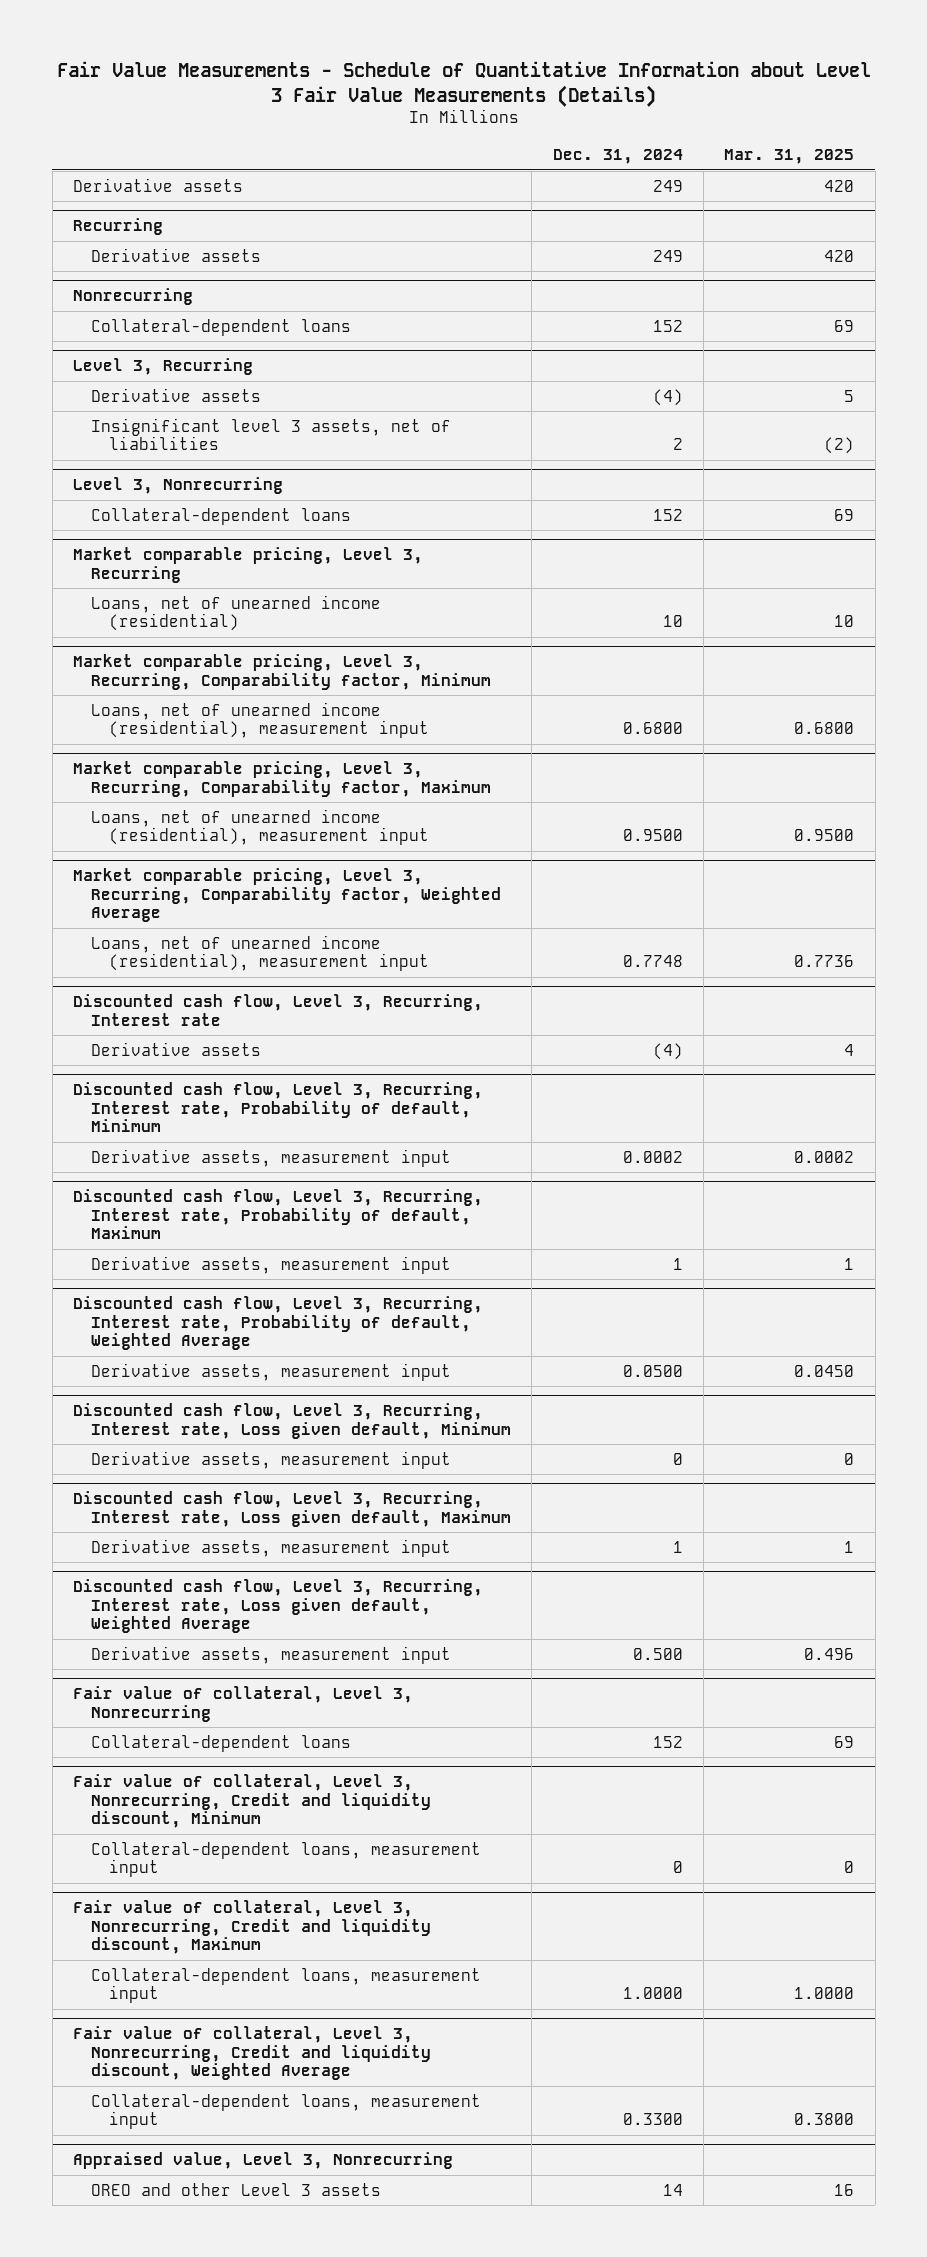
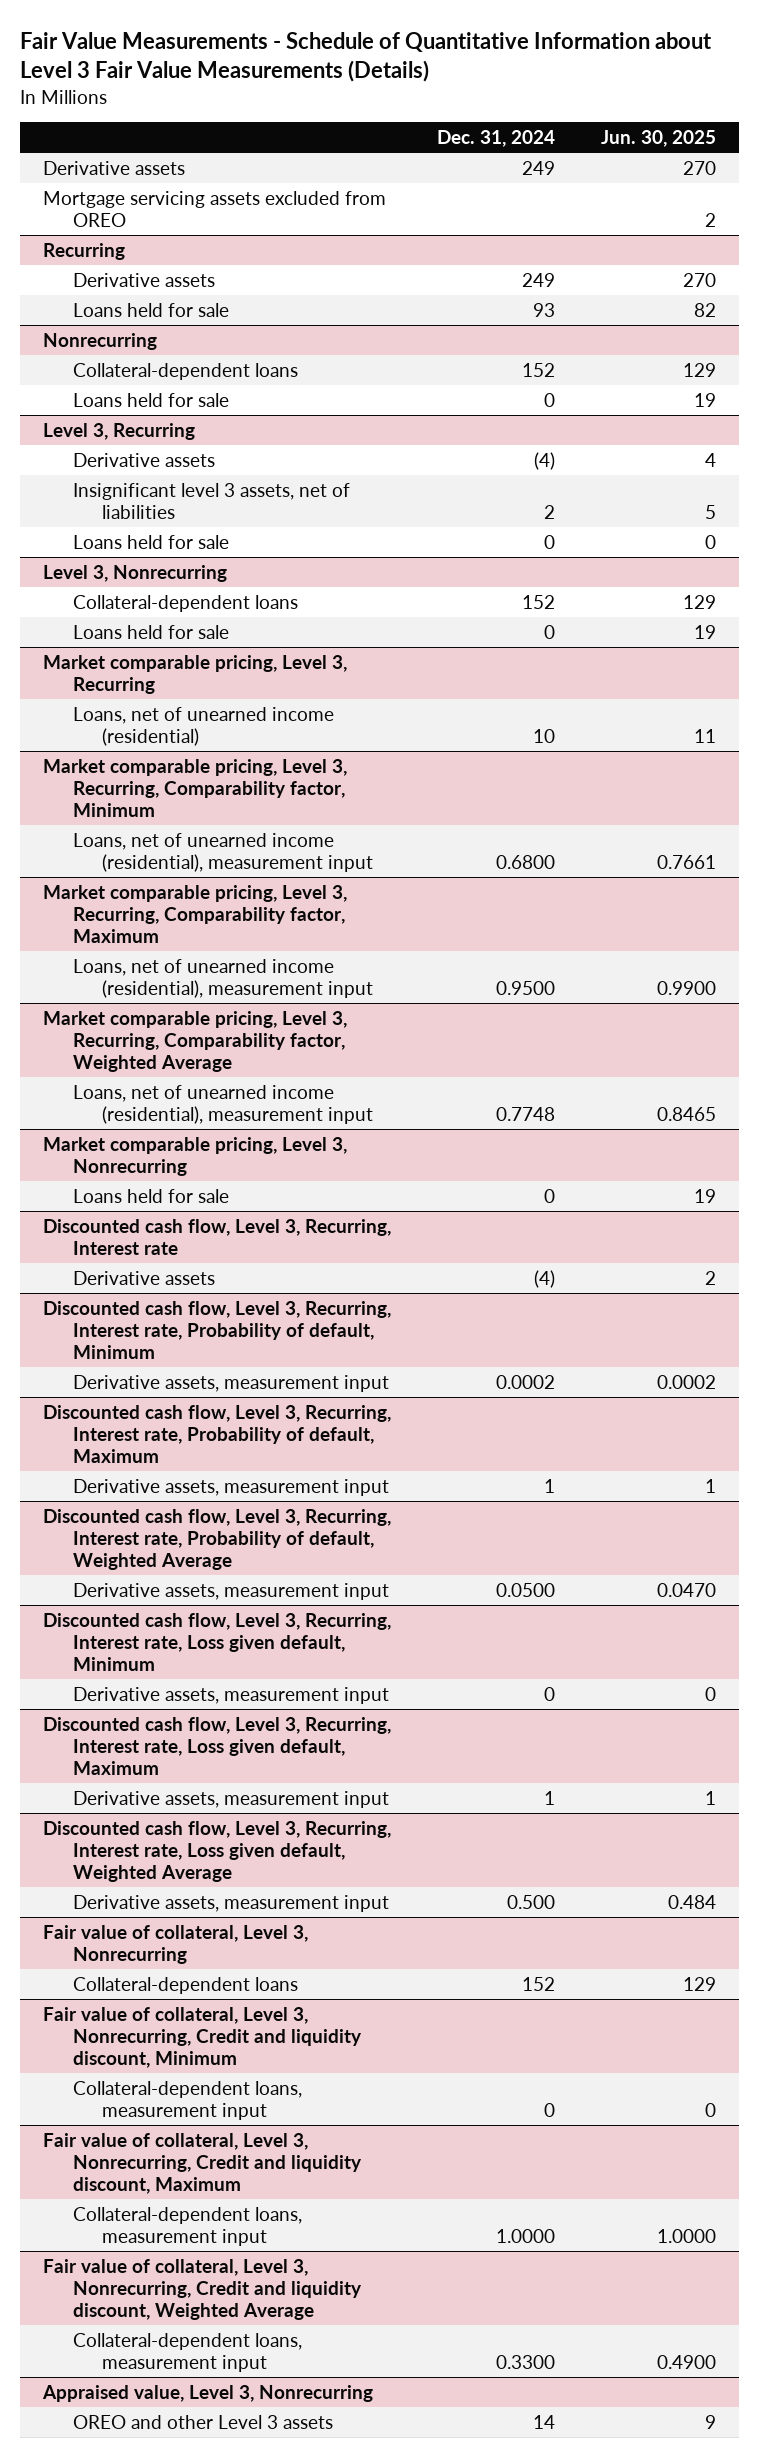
- | Dec. 31, 2024 | Mar. 31, 2025
+ | Dec. 31, 2024 | Jun. 30, 2025
+ Mortgage servicing assets excluded from OREO | | 2
@ Recurring
+ Loans held for sale | 93 | 82
@ Nonrecurring
+ Loans held for sale | 0 | 19
@ Level 3, Recurring
+ Loans held for sale | 0 | 0
@ Level 3, Nonrecurring
+ Loans held for sale | 0 | 19
+ Market comparable pricing, Level 3, Nonrecurring
+ Loans held for sale | 0 | 19

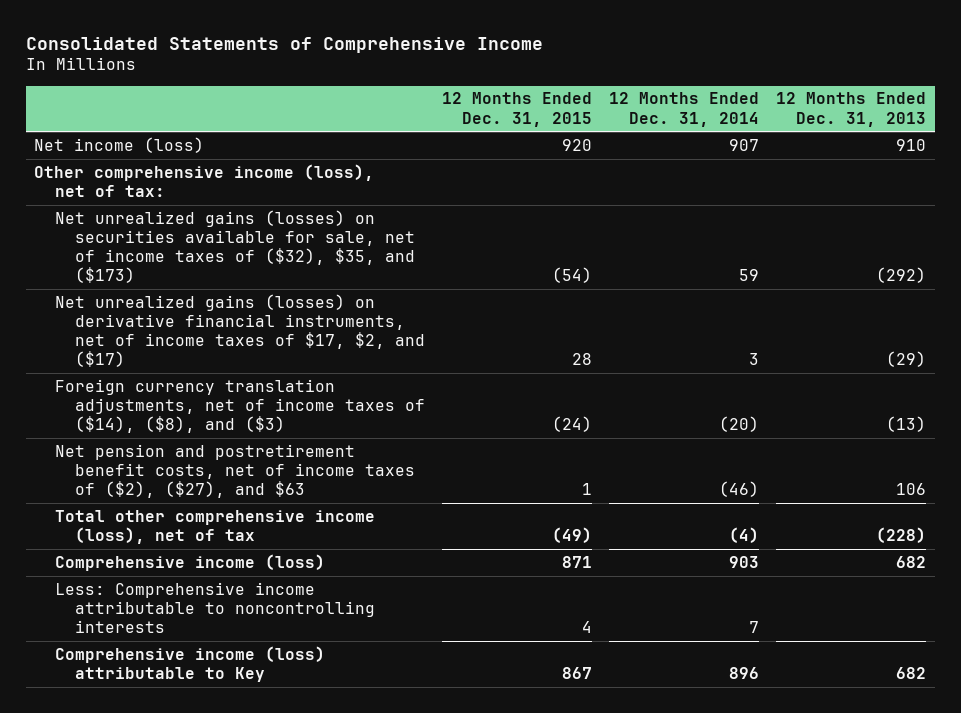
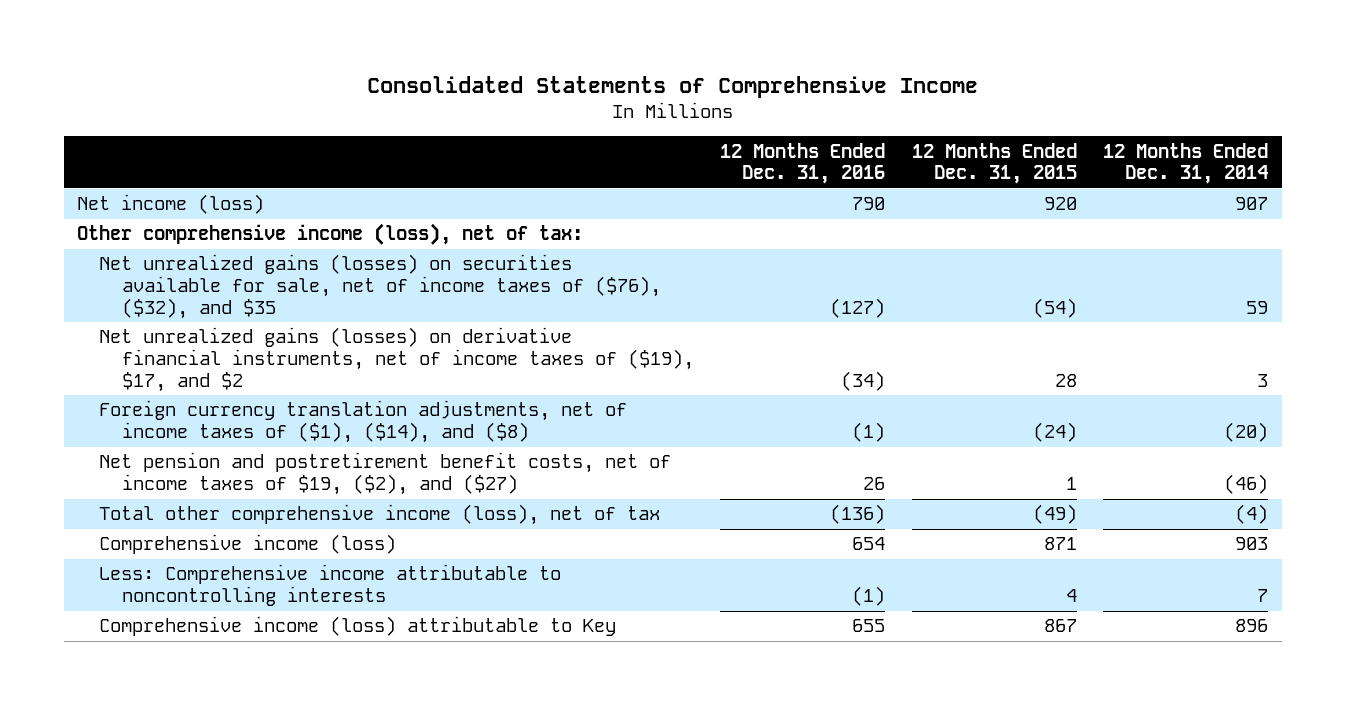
- | 12 Months Ended Dec. 31, 2015 | 12 Months Ended Dec. 31, 2014 | 12 Months Ended Dec. 31, 2013
+ | 12 Months Ended Dec. 31, 2016 | 12 Months Ended Dec. 31, 2015 | 12 Months Ended Dec. 31, 2014
- Net unrealized gains (losses) on securities available for sale, net of income taxes of ($32), $35, and ($173) | (54) | 59 | (292)
- Net unrealized gains (losses) on derivative financial instruments, net of income taxes of $17, $2, and ($17) | 28 | 3 | (29)
- Foreign currency translation adjustments, net of income taxes of ($14), ($8), and ($3) | (24) | (20) | (13)
- Net pension and postretirement benefit costs, net of income taxes of ($2), ($27), and $63 | 1 | (46) | 106
+ Net unrealized gains (losses) on securities available for sale, net of income taxes of ($76), ($32), and $35 | (127) | (54) | 59
+ Net unrealized gains (losses) on derivative financial instruments, net of income taxes of ($19), $17, and $2 | (34) | 28 | 3
+ Foreign currency translation adjustments, net of income taxes of ($1), ($14), and ($8) | (1) | (24) | (20)
+ Net pension and postretirement benefit costs, net of income taxes of $19, ($2), and ($27) | 26 | 1 | (46)

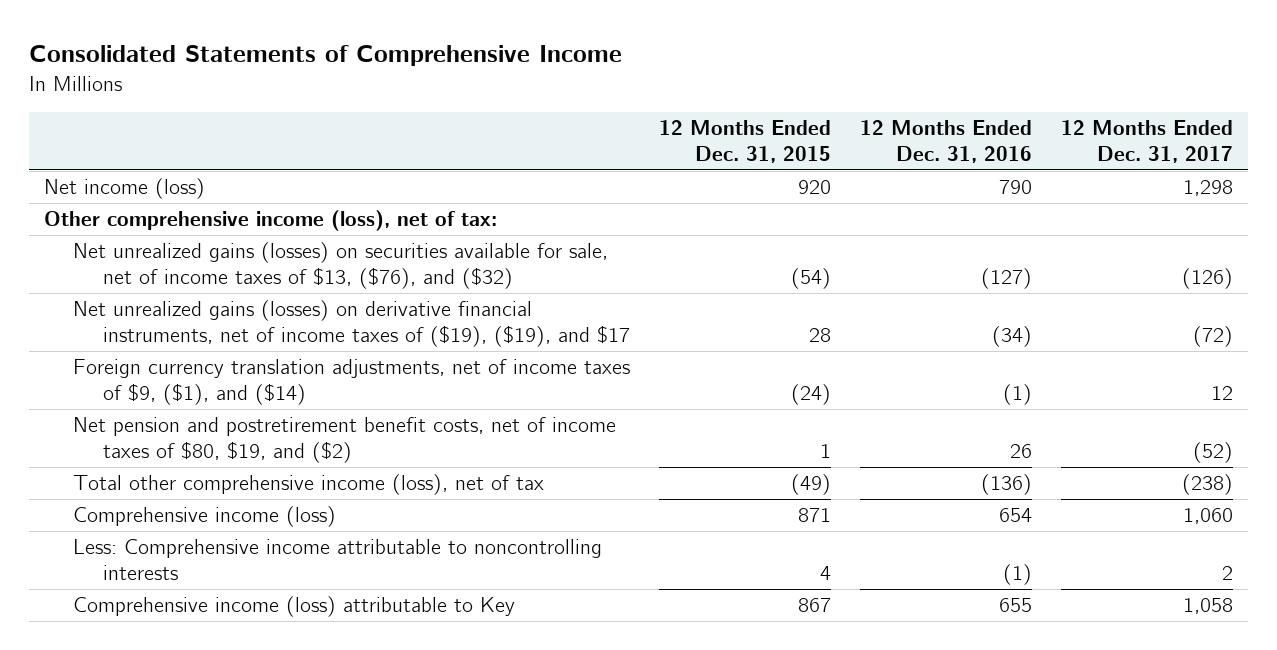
- | 12 Months Ended Dec. 31, 2016 | 12 Months Ended Dec. 31, 2015 | 12 Months Ended Dec. 31, 2014
+ | 12 Months Ended Dec. 31, 2015 | 12 Months Ended Dec. 31, 2016 | 12 Months Ended Dec. 31, 2017
- Net unrealized gains (losses) on securities available for sale, net of income taxes of ($76), ($32), and $35 | (127) | (54) | 59
- Net unrealized gains (losses) on derivative financial instruments, net of income taxes of ($19), $17, and $2 | (34) | 28 | 3
- Foreign currency translation adjustments, net of income taxes of ($1), ($14), and ($8) | (1) | (24) | (20)
- Net pension and postretirement benefit costs, net of income taxes of $19, ($2), and ($27) | 26 | 1 | (46)
+ Net unrealized gains (losses) on securities available for sale, net of income taxes of $13, ($76), and ($32) | (54) | (127) | (126)
+ Net unrealized gains (losses) on derivative financial instruments, net of income taxes of ($19), ($19), and $17 | 28 | (34) | (72)
+ Foreign currency translation adjustments, net of income taxes of $9, ($1), and ($14) | (24) | (1) | 12
+ Net pension and postretirement benefit costs, net of income taxes of $80, $19, and ($2) | 1 | 26 | (52)

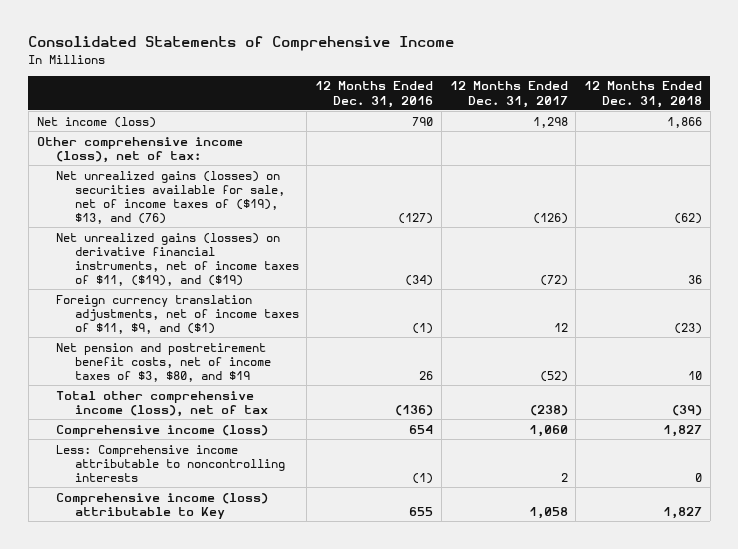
- | 12 Months Ended Dec. 31, 2015 | 12 Months Ended Dec. 31, 2016 | 12 Months Ended Dec. 31, 2017
+ | 12 Months Ended Dec. 31, 2016 | 12 Months Ended Dec. 31, 2017 | 12 Months Ended Dec. 31, 2018
- Net unrealized gains (losses) on securities available for sale, net of income taxes of $13, ($76), and ($32) | (54) | (127) | (126)
- Net unrealized gains (losses) on derivative financial instruments, net of income taxes of ($19), ($19), and $17 | 28 | (34) | (72)
- Foreign currency translation adjustments, net of income taxes of $9, ($1), and ($14) | (24) | (1) | 12
- Net pension and postretirement benefit costs, net of income taxes of $80, $19, and ($2) | 1 | 26 | (52)
+ Net unrealized gains (losses) on securities available for sale, net of income taxes of ($19), $13, and (76) | (127) | (126) | (62)
+ Net unrealized gains (losses) on derivative financial instruments, net of income taxes of $11, ($19), and ($19) | (34) | (72) | 36
+ Foreign currency translation adjustments, net of income taxes of $11, $9, and ($1) | (1) | 12 | (23)
+ Net pension and postretirement benefit costs, net of income taxes of $3, $80, and $19 | 26 | (52) | 10

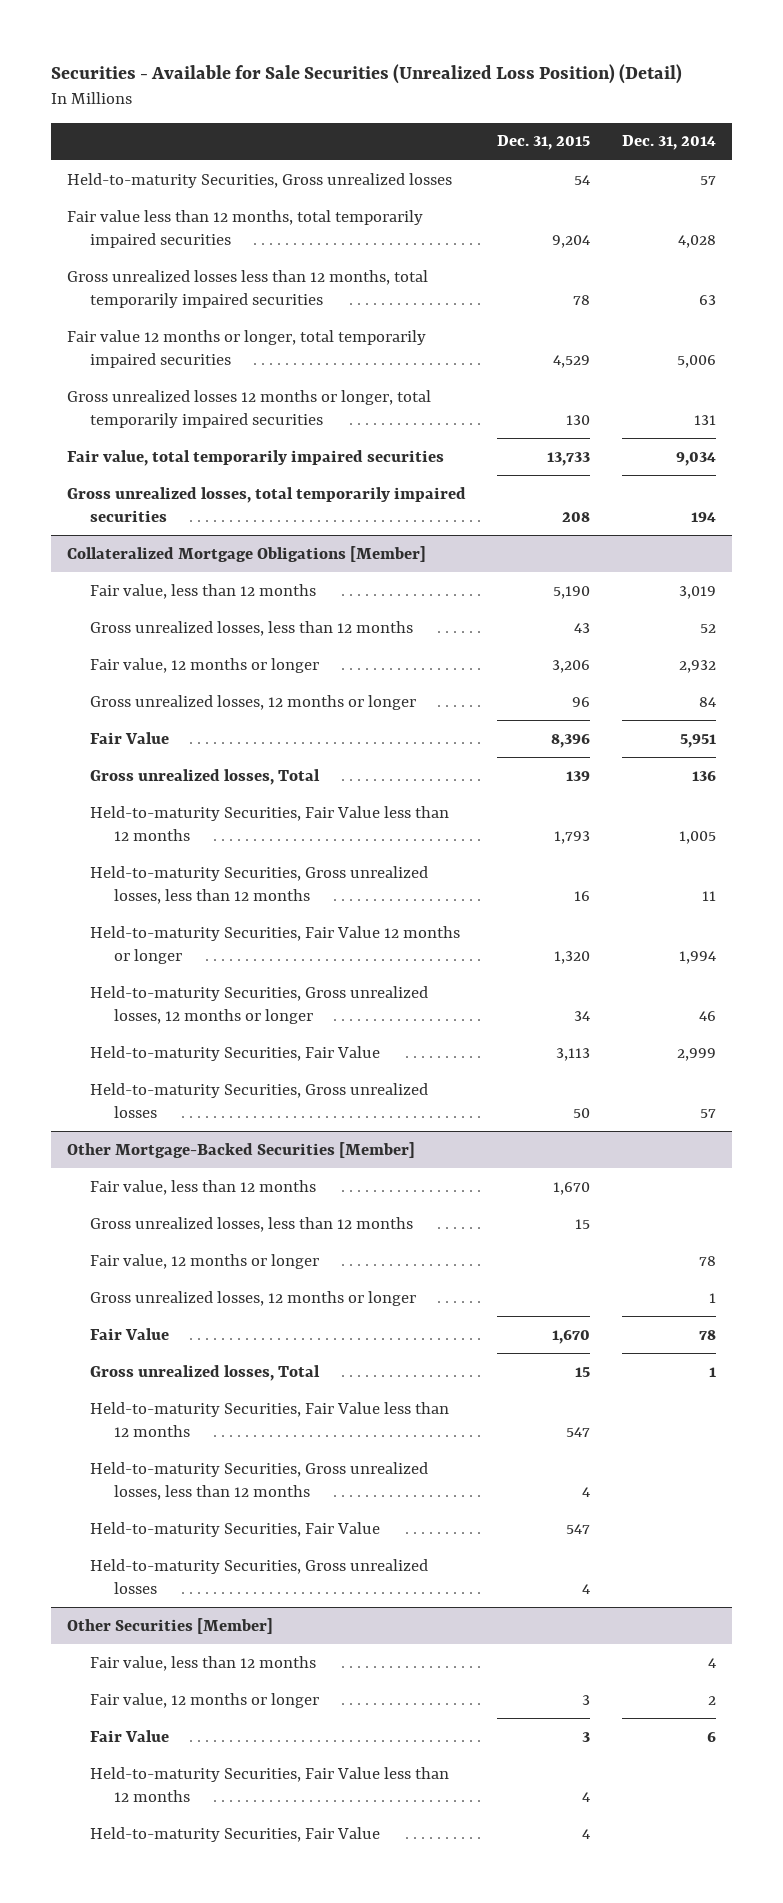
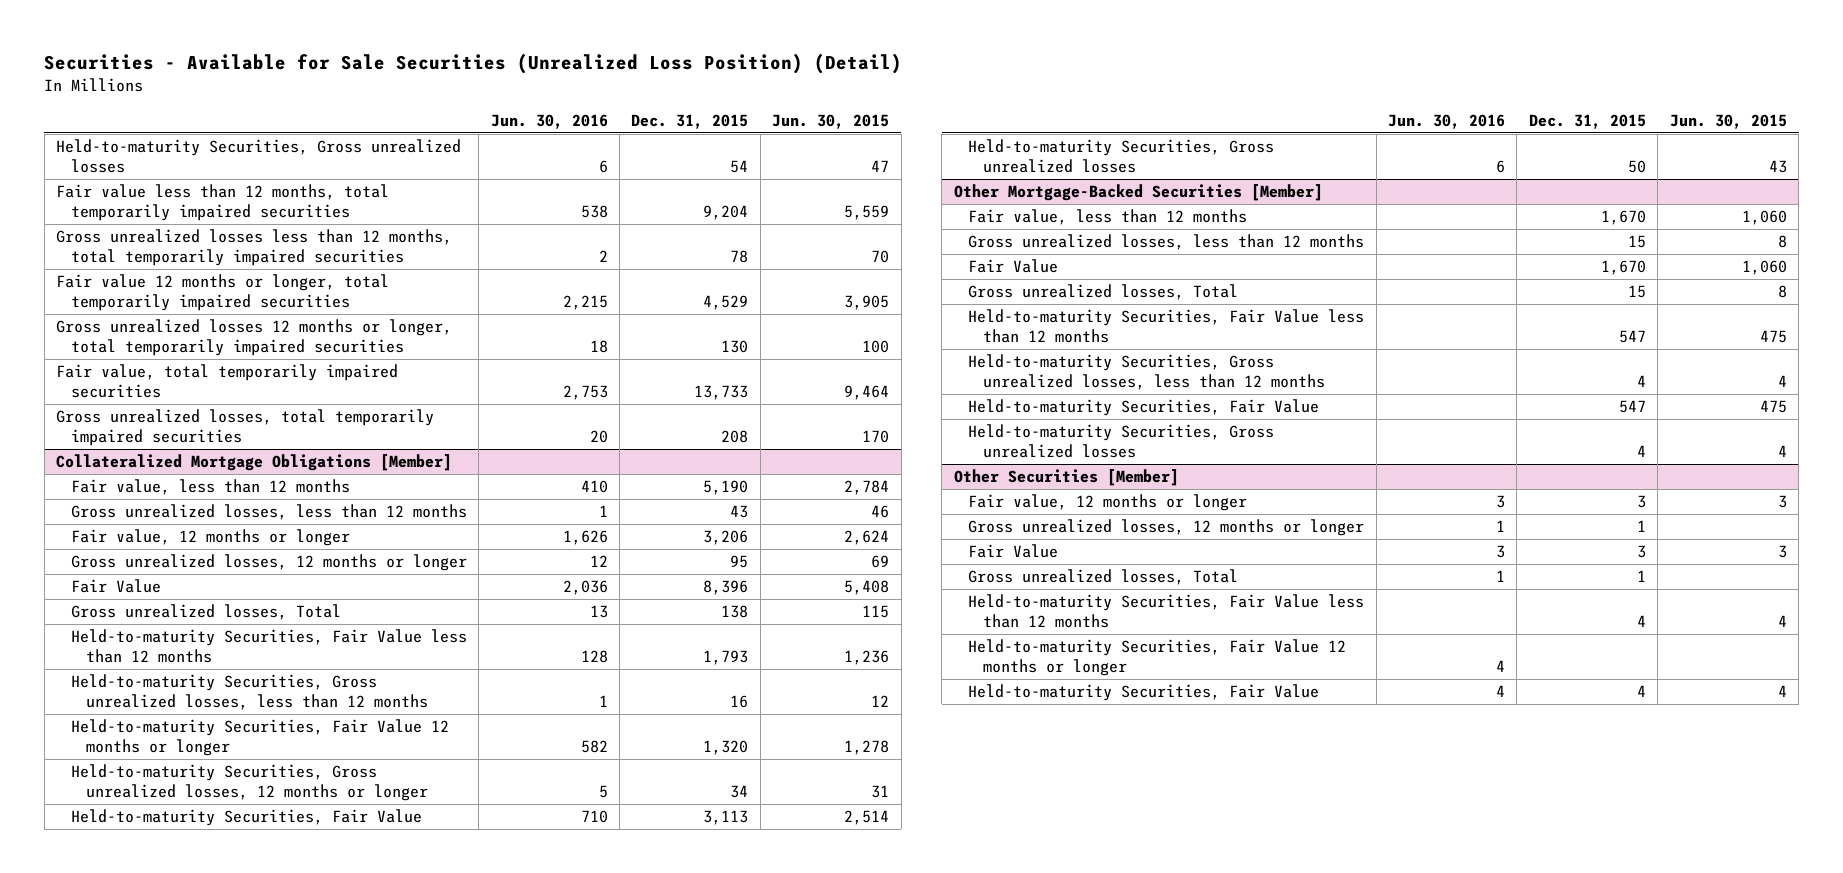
- | Dec. 31, 2015 | Dec. 31, 2014
+ | Jun. 30, 2016 | Dec. 31, 2015 | Jun. 30, 2015
@ Collateralized Mortgage Obligations [Member]
- Gross unrealized losses, 12 months or longer | 96 | 84
+ Gross unrealized losses, 12 months or longer | 12 | 95 | 69
- Gross unrealized losses, Total | 139 | 136
+ Gross unrealized losses, Total | 13 | 138 | 115
@ Other Mortgage-Backed Securities [Member]
- Fair value, 12 months or longer | | 78
- Gross unrealized losses, 12 months or longer | | 1
@ Other Securities [Member]
- Fair value, less than 12 months | | 4
+ Gross unrealized losses, 12 months or longer | 1 | 1 |
+ Gross unrealized losses, Total | 1 | 1 |
+ Held-to-maturity Securities, Fair Value 12 months or longer | 4 | |

